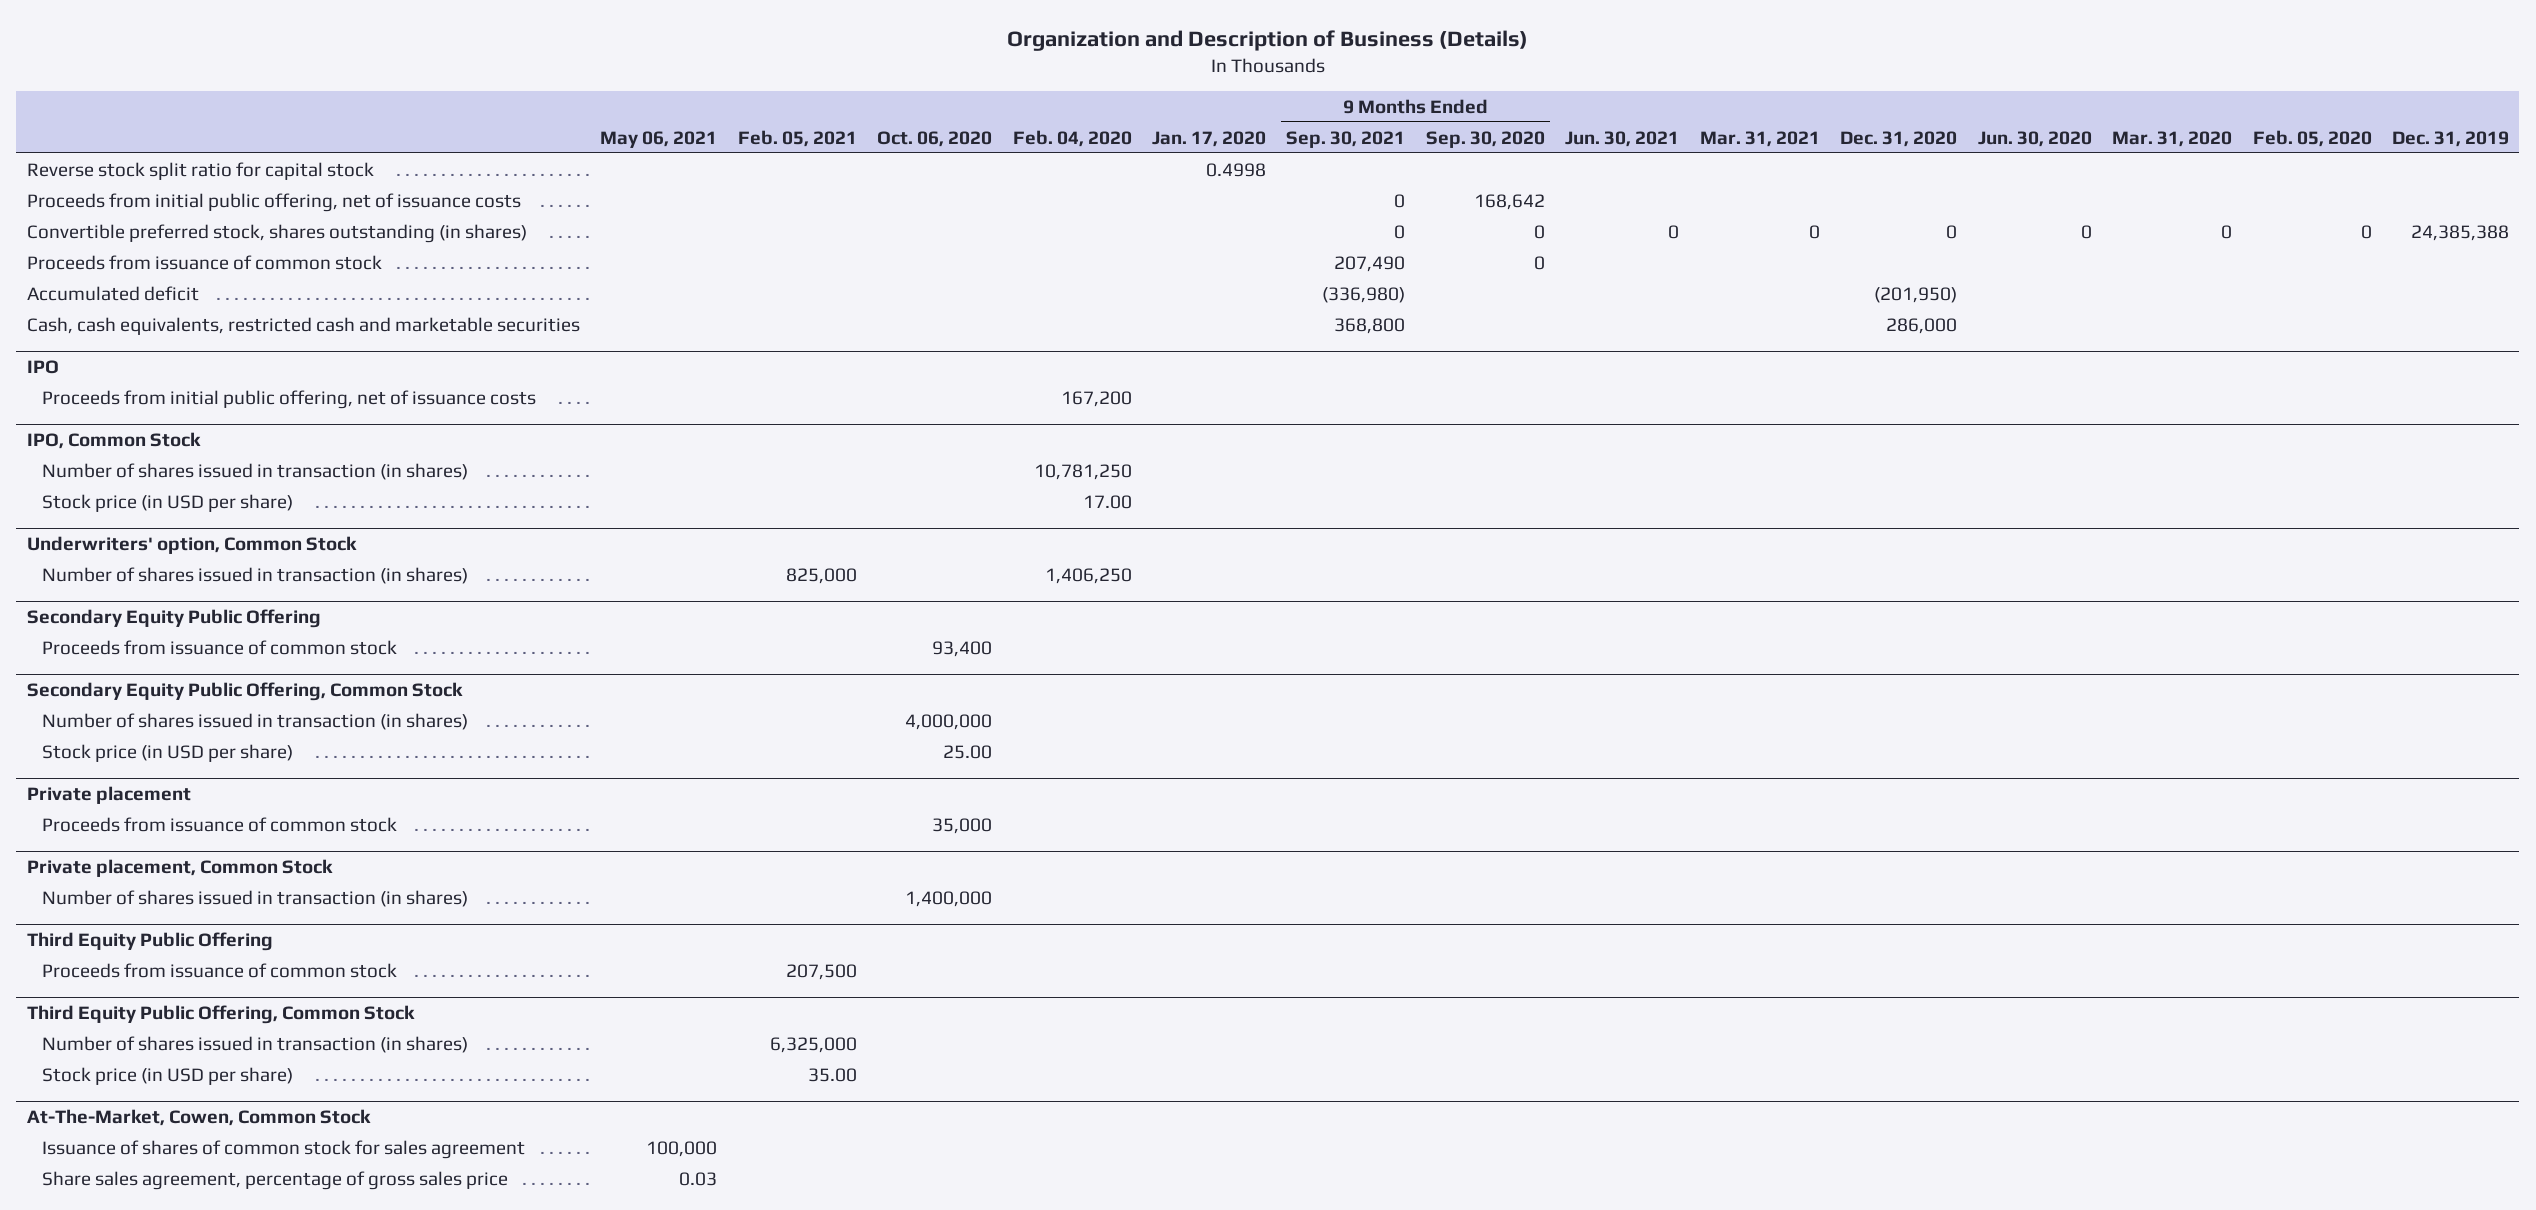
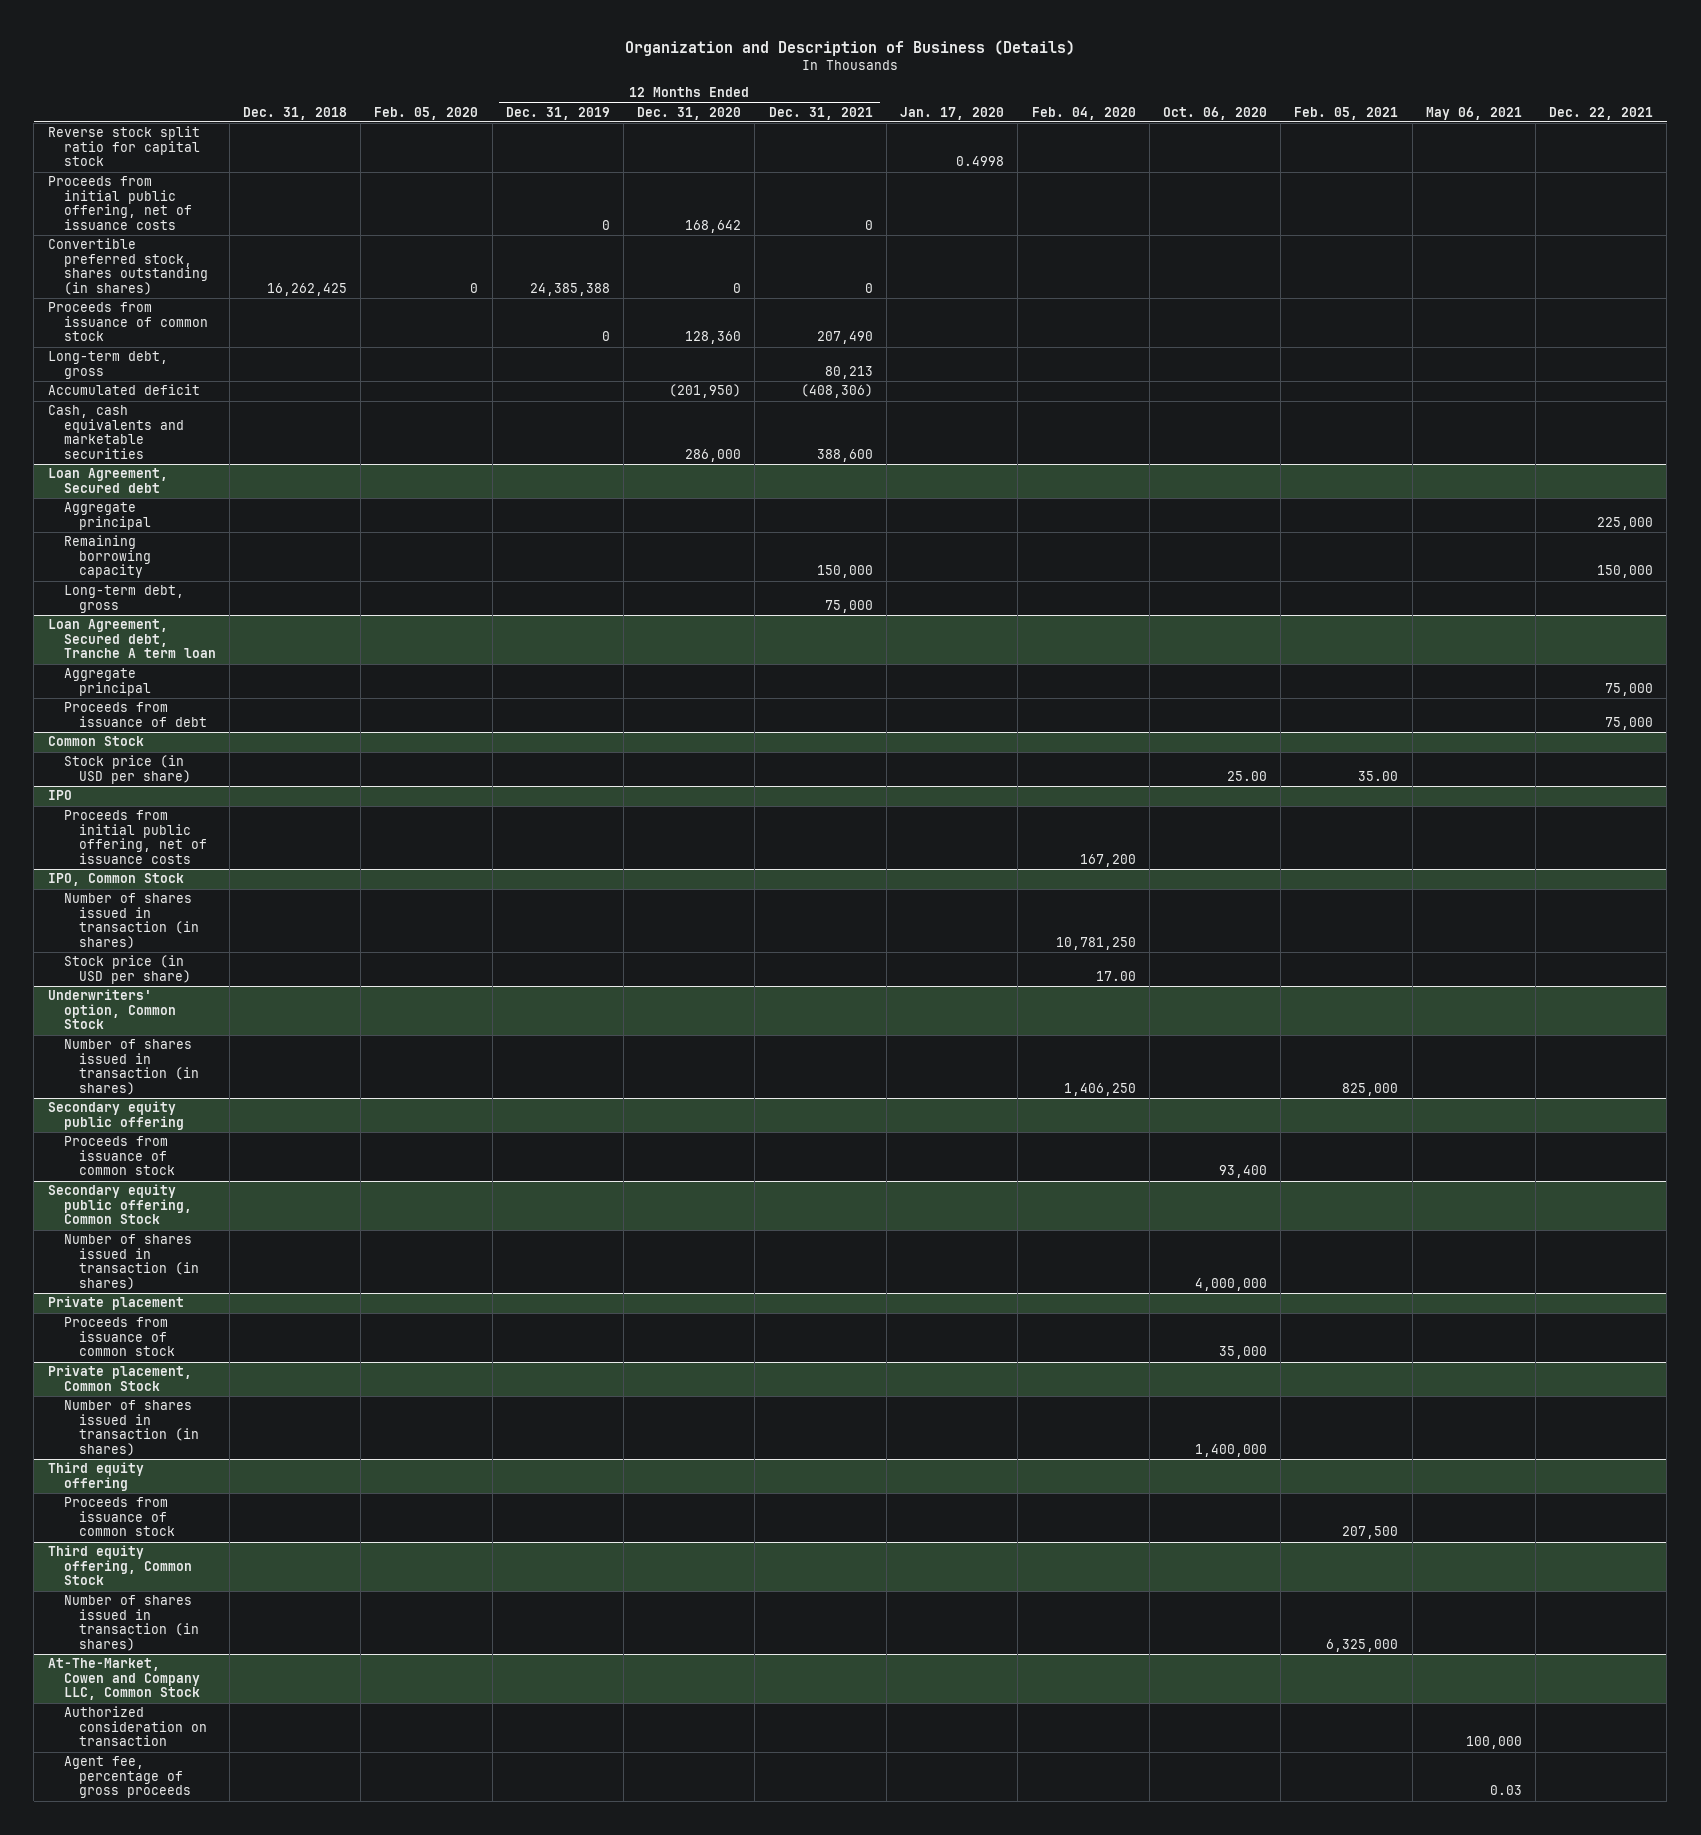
- | May 06, 2021 | Feb. 05, 2021 | Oct. 06, 2020 | Feb. 04, 2020 | Jan. 17, 2020 | 9 Months Ended Sep. 30, 2021 | 9 Months Ended Sep. 30, 2020 | Jun. 30, 2021 | Mar. 31, 2021 | Dec. 31, 2020 | Jun. 30, 2020 | Mar. 31, 2020 | Feb. 05, 2020 | Dec. 31, 2019
+ | Dec. 31, 2018 | Feb. 05, 2020 | 12 Months Ended Dec. 31, 2019 | 12 Months Ended Dec. 31, 2020 | 12 Months Ended Dec. 31, 2021 | Jan. 17, 2020 | Feb. 04, 2020 | Oct. 06, 2020 | Feb. 05, 2021 | May 06, 2021 | Dec. 22, 2021
+ Long-term debt, gross | | | | | 80,213 | | | | | |
- Cash, cash equivalents, restricted cash and marketable securities | | | | | | 368,800 | | | | 286,000 | | | |
+ Cash, cash equivalents and marketable securities | | | | 286,000 | 388,600 | | | | | |
+ Loan Agreement, Secured debt
+ Aggregate principal | | | | | | | | | | | 225,000
+ Remaining borrowing capacity | | | | | 150,000 | | | | | | 150,000
+ Long-term debt, gross | | | | | 75,000 | | | | | |
+ Loan Agreement, Secured debt, Tranche A term loan
+ Aggregate principal | | | | | | | | | | | 75,000
+ Proceeds from issuance of debt | | | | | | | | | | | 75,000
+ Common Stock
+ Stock price (in USD per share) | | | | | | | | 25.00 | 35.00 | |
- Secondary Equity Public Offering
+ Secondary equity public offering
- Secondary Equity Public Offering, Common Stock
+ Secondary equity public offering, Common Stock
- Stock price (in USD per share) | | | 25.00 | | | | | | | | | | |
- Third Equity Public Offering
+ Third equity offering
- Third Equity Public Offering, Common Stock
+ Third equity offering, Common Stock
- Stock price (in USD per share) | | 35.00 | | | | | | | | | | | |
- At-The-Market, Cowen, Common Stock
- Issuance of shares of common stock for sales agreement | 100,000 | | | | | | | | | | | | |
- Share sales agreement, percentage of gross sales price | 0.03 | | | | | | | | | | | | |
+ At-The-Market, Cowen and Company LLC, Common Stock
+ Authorized consideration on transaction | | | | | | | | | | 100,000 |
+ Agent fee, percentage of gross proceeds | | | | | | | | | | 0.03 |

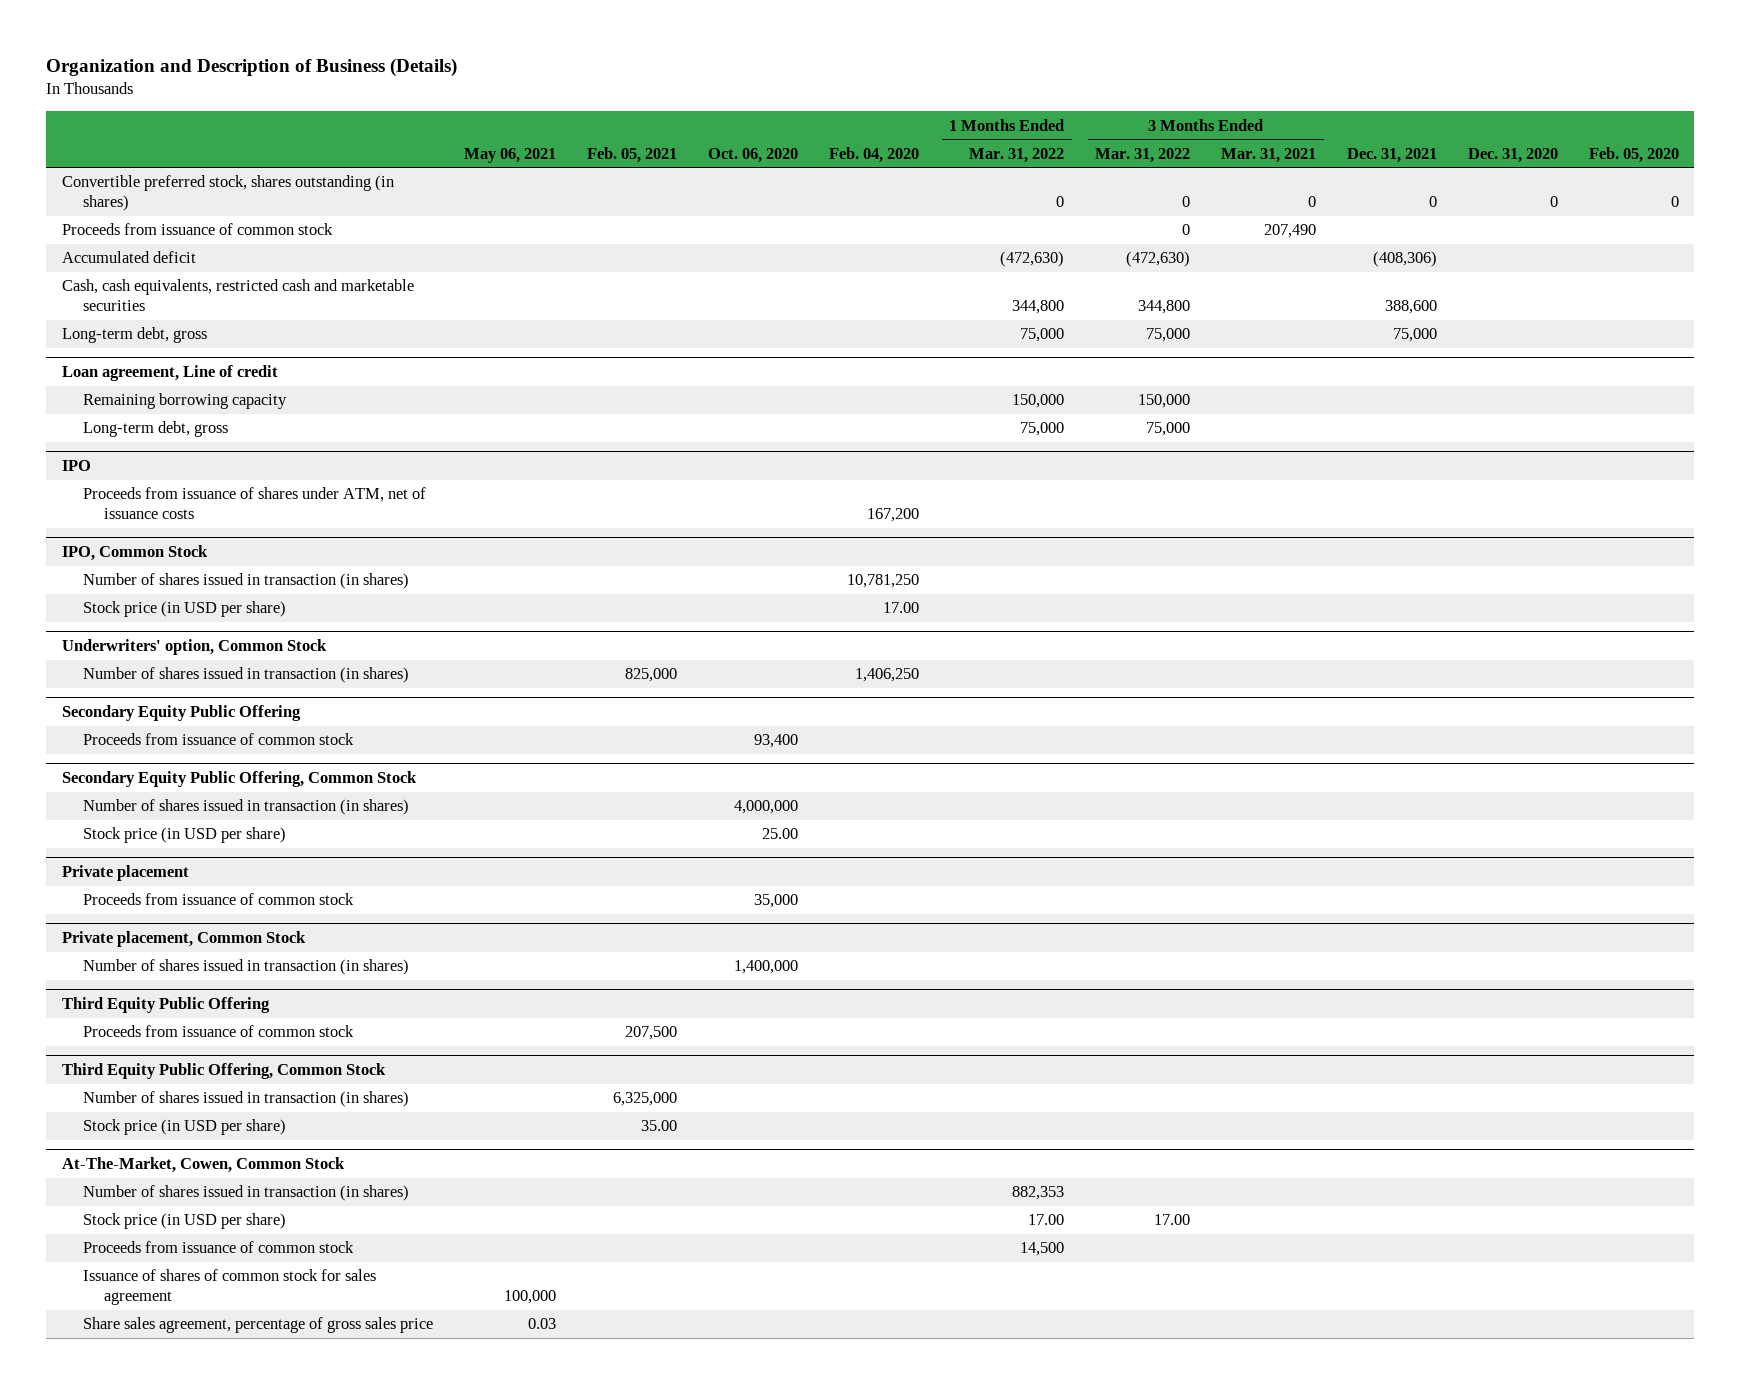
- | Dec. 31, 2018 | Feb. 05, 2020 | 12 Months Ended Dec. 31, 2019 | 12 Months Ended Dec. 31, 2020 | 12 Months Ended Dec. 31, 2021 | Jan. 17, 2020 | Feb. 04, 2020 | Oct. 06, 2020 | Feb. 05, 2021 | May 06, 2021 | Dec. 22, 2021
+ | May 06, 2021 | Feb. 05, 2021 | Oct. 06, 2020 | Feb. 04, 2020 | 1 Months Ended Mar. 31, 2022 | 3 Months Ended Mar. 31, 2022 | 3 Months Ended Mar. 31, 2021 | Dec. 31, 2021 | Dec. 31, 2020 | Feb. 05, 2020
- Reverse stock split ratio for capital stock | | | | | | 0.4998 | | | | |
- Proceeds from initial public offering, net of issuance costs | | | 0 | 168,642 | 0 | | | | | |
- Cash, cash equivalents and marketable securities | | | | 286,000 | 388,600 | | | | | |
- Loan Agreement, Secured debt
- Aggregate principal | | | | | | | | | | | 225,000
- Remaining borrowing capacity | | | | | 150,000 | | | | | | 150,000
- Long-term debt, gross | | | | | 75,000 | | | | | |
- Loan Agreement, Secured debt, Tranche A term loan
- Aggregate principal | | | | | | | | | | | 75,000
- Proceeds from issuance of debt | | | | | | | | | | | 75,000
- Common Stock
- Stock price (in USD per share) | | | | | | | | 25.00 | 35.00 | |
+ Cash, cash equivalents, restricted cash and marketable securities | | | | | 344,800 | 344,800 | | 388,600 | |
moved down: Long-term debt, gross | | | | | 75,000 | 75,000 | | 75,000 | |
+ Loan agreement, Line of credit
+ Remaining borrowing capacity | | | | | 150,000 | 150,000 | | | |
+ Long-term debt, gross | | | | | 75,000 | 75,000 | | | |
@ IPO
- Proceeds from initial public offering, net of issuance costs | | | | | | | 167,200 | | | |
+ Proceeds from issuance of shares under ATM, net of issuance costs | | | | 167,200 | | | | | |
- Secondary equity public offering
+ Secondary Equity Public Offering
- Secondary equity public offering, Common Stock
+ Secondary Equity Public Offering, Common Stock
+ Stock price (in USD per share) | | | 25.00 | | | | | | |
- Third equity offering
+ Third Equity Public Offering
- Third equity offering, Common Stock
+ Third Equity Public Offering, Common Stock
- At-The-Market, Cowen and Company LLC, Common Stock
- Authorized consideration on transaction | | | | | | | | | | 100,000 |
- Agent fee, percentage of gross proceeds | | | | | | | | | | 0.03 |
+ Stock price (in USD per share) | | 35.00 | | | | | | | |
+ At-The-Market, Cowen, Common Stock
+ Number of shares issued in transaction (in shares) | | | | | 882,353 | | | | |
+ Stock price (in USD per share) | | | | | 17.00 | 17.00 | | | |
+ Proceeds from issuance of common stock | | | | | 14,500 | | | | |
+ Issuance of shares of common stock for sales agreement | 100,000 | | | | | | | | |
+ Share sales agreement, percentage of gross sales price | 0.03 | | | | | | | | |

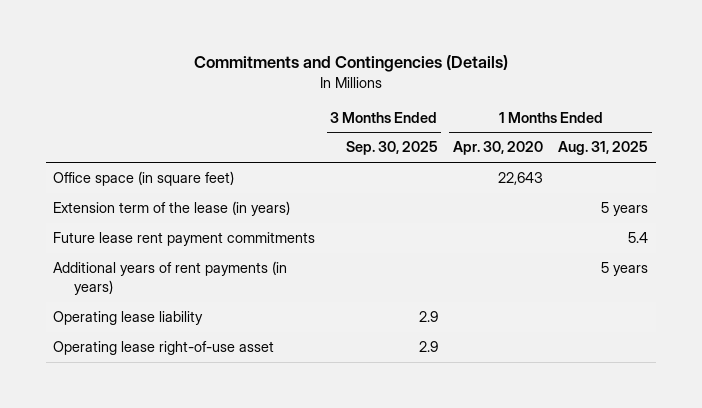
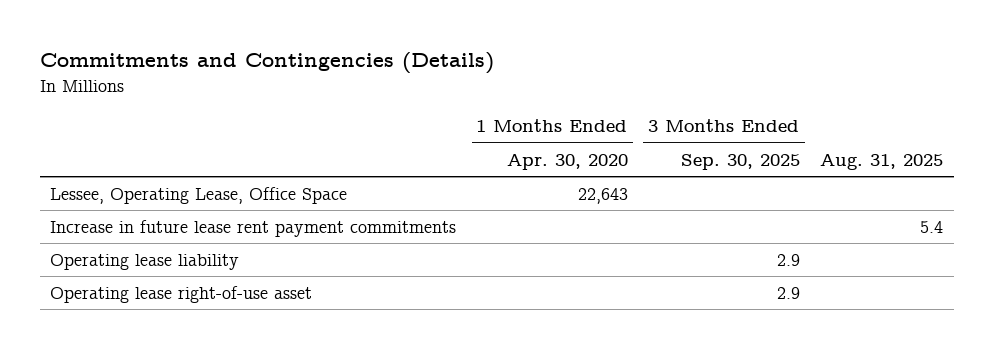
- | 3 Months Ended Sep. 30, 2025 | 1 Months Ended Apr. 30, 2020 | 1 Months Ended Aug. 31, 2025
+ | 1 Months Ended Apr. 30, 2020 | 3 Months Ended Sep. 30, 2025 | Aug. 31, 2025
- Office space (in square feet) | | 22,643 |
- Extension term of the lease (in years) | | | 5 years
- Future lease rent payment commitments | | | 5.4
- Additional years of rent payments (in years) | | | 5 years
+ Lessee, Operating Lease, Office Space | 22,643 | |
+ Increase in future lease rent payment commitments | | | 5.4

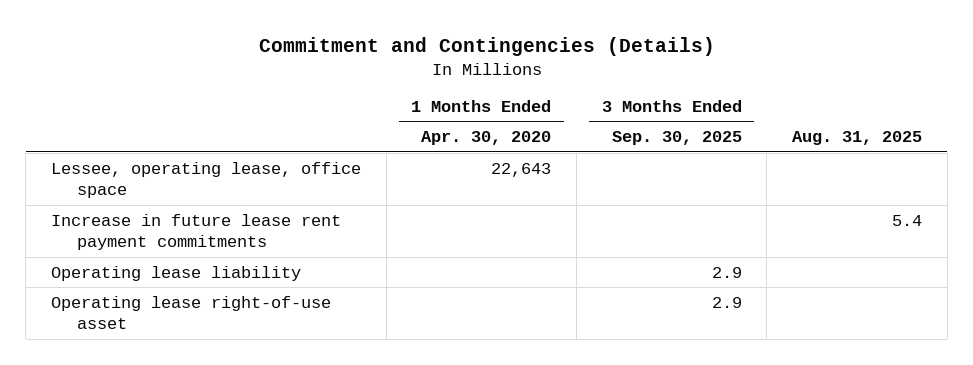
- Commitments and Contingencies (Details)
+ Commitment and Contingencies (Details)
- Lessee, Operating Lease, Office Space | 22,643 | |
+ Lessee, operating lease, office space | 22,643 | |

